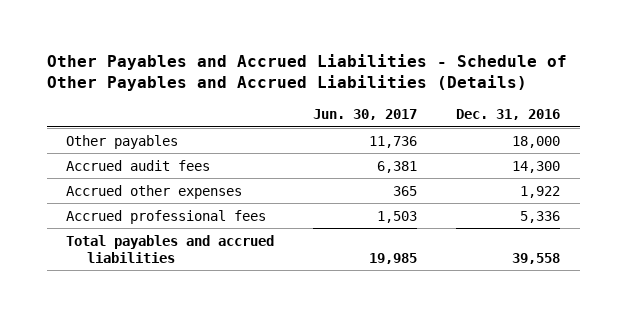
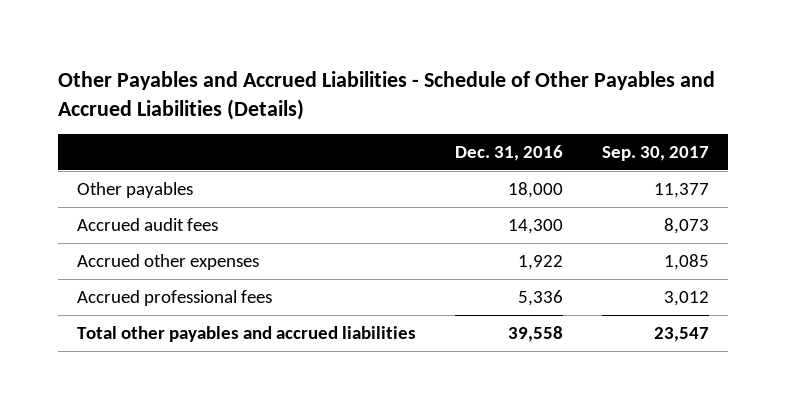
- | Jun. 30, 2017 | Dec. 31, 2016
+ | Dec. 31, 2016 | Sep. 30, 2017
- Total payables and accrued liabilities | 19,985 | 39,558
+ Total other payables and accrued liabilities | 39,558 | 23,547

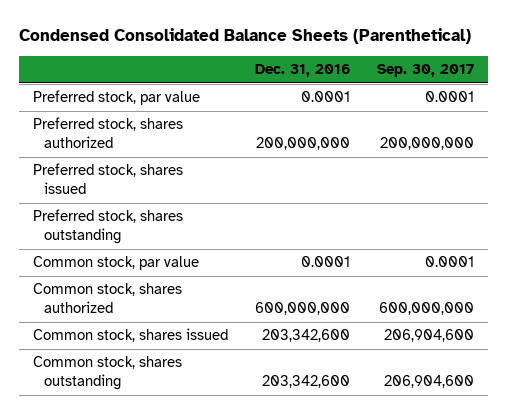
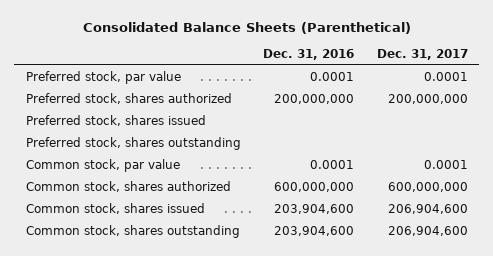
- Condensed Consolidated Balance Sheets (Parenthetical)
+ Consolidated Balance Sheets (Parenthetical)
- | Dec. 31, 2016 | Sep. 30, 2017
+ | Dec. 31, 2016 | Dec. 31, 2017
- Common stock, shares issued | 203,342,600 | 206,904,600
- Common stock, shares outstanding | 203,342,600 | 206,904,600
+ Common stock, shares issued | 203,904,600 | 206,904,600
+ Common stock, shares outstanding | 203,904,600 | 206,904,600

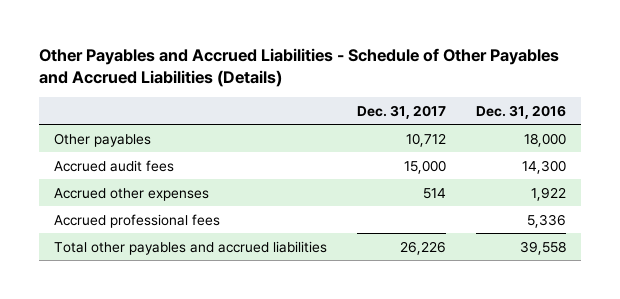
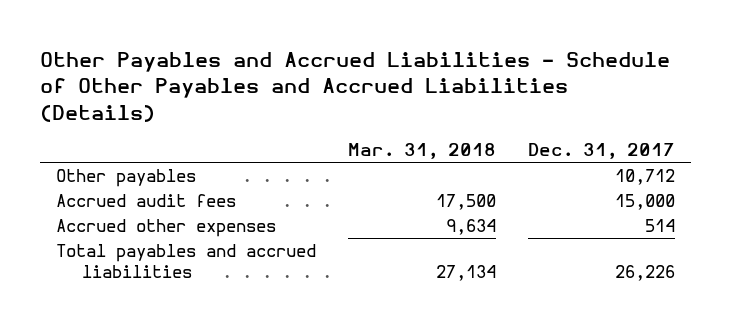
- | Dec. 31, 2017 | Dec. 31, 2016
+ | Mar. 31, 2018 | Dec. 31, 2017
- Accrued professional fees | | 5,336
- Total other payables and accrued liabilities | 26,226 | 39,558
+ Total payables and accrued liabilities | 27,134 | 26,226

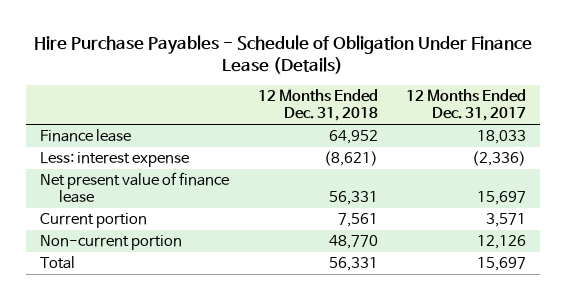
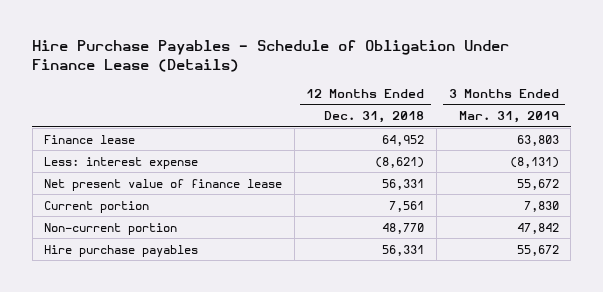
- | 12 Months Ended Dec. 31, 2018 | 12 Months Ended Dec. 31, 2017
+ | 12 Months Ended Dec. 31, 2018 | 3 Months Ended Mar. 31, 2019
- Total | 56,331 | 15,697
+ Hire purchase payables | 56,331 | 55,672

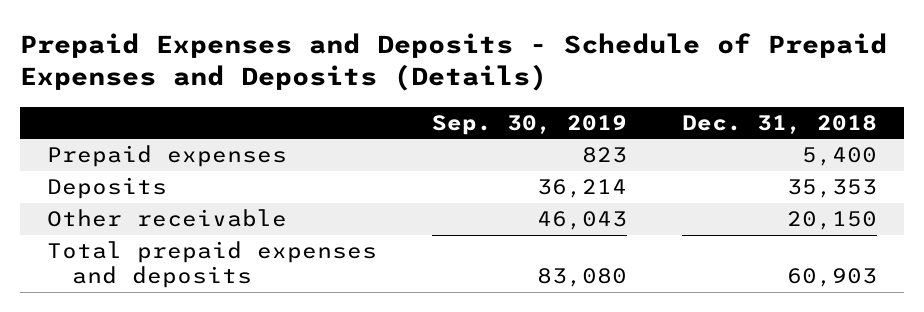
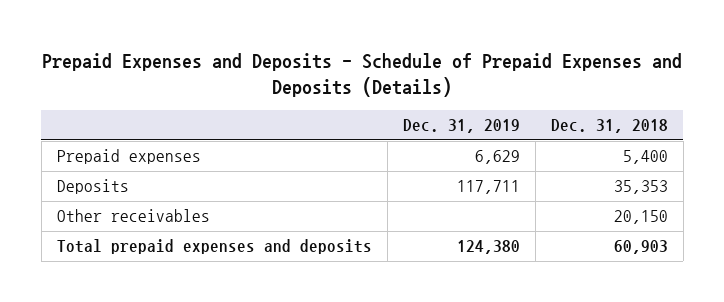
- | Sep. 30, 2019 | Dec. 31, 2018
+ | Dec. 31, 2019 | Dec. 31, 2018
- Other receivable | 46,043 | 20,150
+ Other receivables | | 20,150

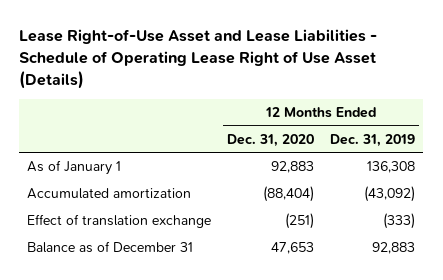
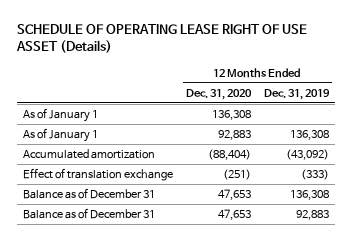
- Lease Right-of-Use Asset and Lease Liabilities - Schedule of Operating Lease Right of Use Asset (Details)
+ SCHEDULE OF OPERATING LEASE RIGHT OF USE ASSET (Details)
+ As of January 1 | 136,308 |
+ Balance as of December 31 | 47,653 | 136,308

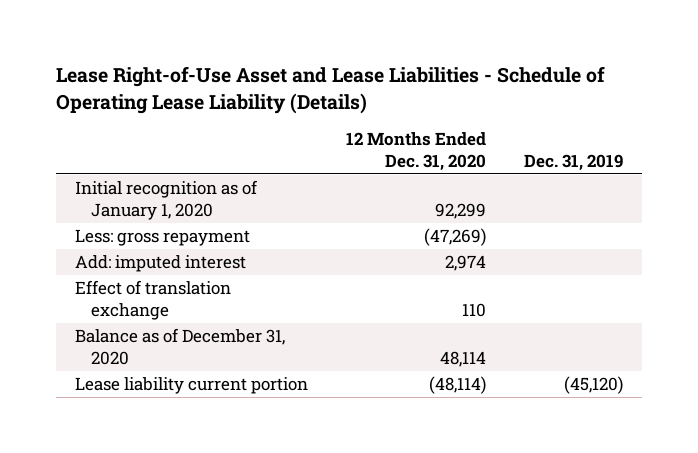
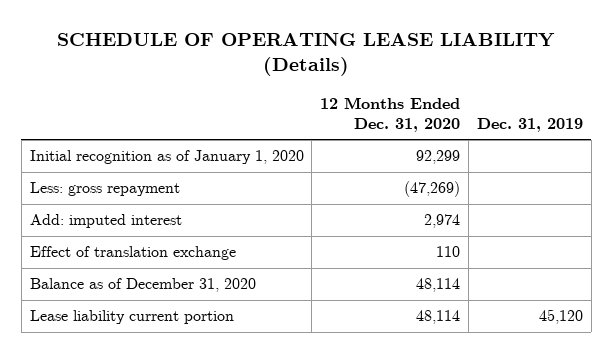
- Lease Right-of-Use Asset and Lease Liabilities - Schedule of Operating Lease Liability (Details)
+ SCHEDULE OF OPERATING LEASE LIABILITY (Details)
- Lease liability current portion | (48,114) | (45,120)
+ Lease liability current portion | 48,114 | 45,120

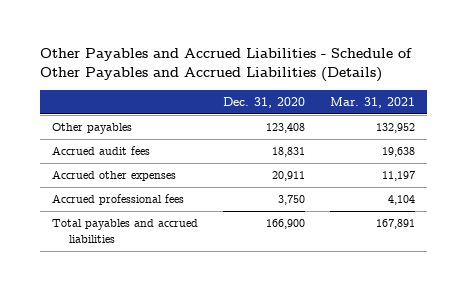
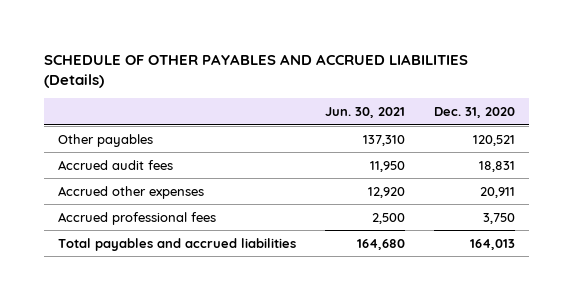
- Other Payables and Accrued Liabilities - Schedule of Other Payables and Accrued Liabilities (Details)
+ SCHEDULE OF OTHER PAYABLES AND ACCRUED LIABILITIES (Details)
- | Dec. 31, 2020 | Mar. 31, 2021
+ | Jun. 30, 2021 | Dec. 31, 2020
- Other payables | 123,408 | 132,952
+ Other payables | 137,310 | 120,521
- Total payables and accrued liabilities | 166,900 | 167,891
+ Total payables and accrued liabilities | 164,680 | 164,013

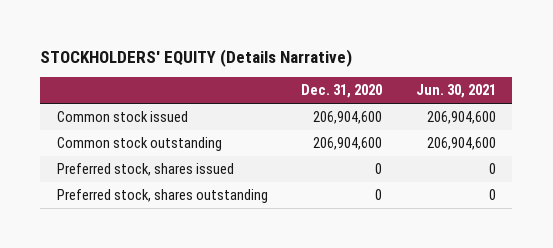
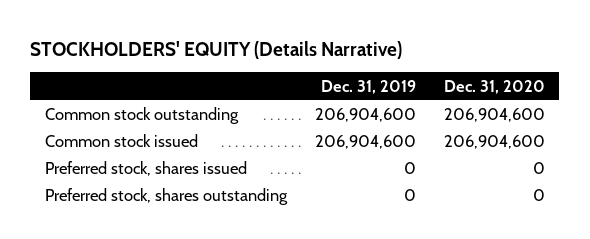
- | Dec. 31, 2020 | Jun. 30, 2021
+ | Dec. 31, 2019 | Dec. 31, 2020
moved down: Common stock issued | 206,904,600 | 206,904,600

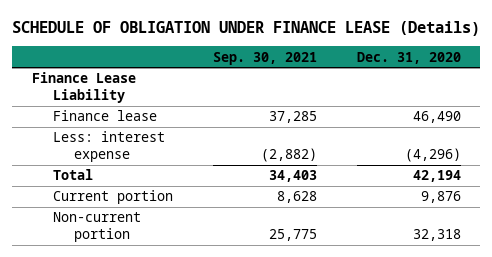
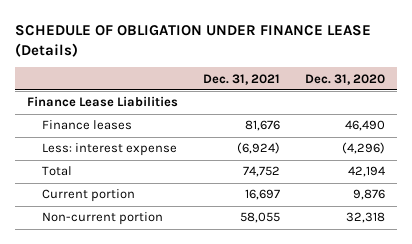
- | Sep. 30, 2021 | Dec. 31, 2020
+ | Dec. 31, 2021 | Dec. 31, 2020
- Finance Lease Liability
- Finance lease | 37,285 | 46,490
+ Finance Lease Liabilities
+ Finance leases | 81,676 | 46,490

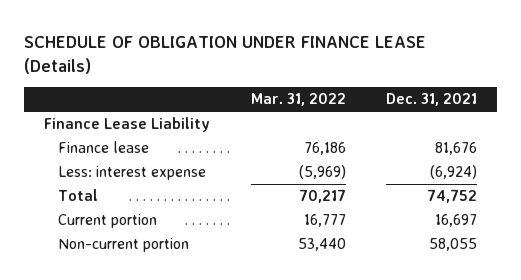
- | Dec. 31, 2021 | Dec. 31, 2020
+ | Mar. 31, 2022 | Dec. 31, 2021
- Finance Lease Liabilities
- Finance leases | 81,676 | 46,490
+ Finance Lease Liability
+ Finance lease | 76,186 | 81,676

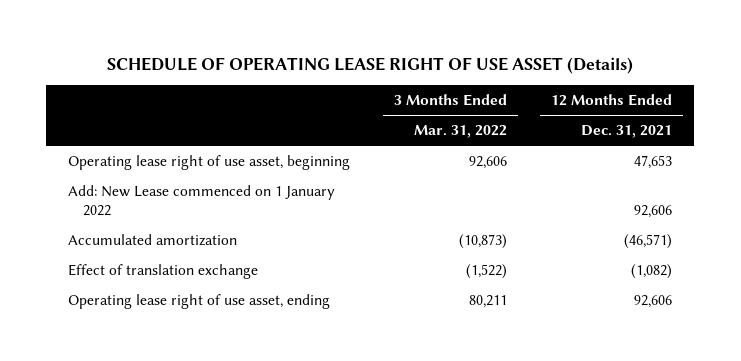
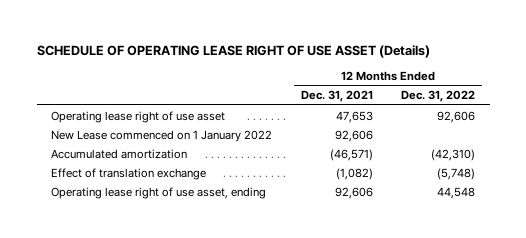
- | 3 Months Ended Mar. 31, 2022 | 12 Months Ended Dec. 31, 2021
+ | 12 Months Ended Dec. 31, 2021 | 12 Months Ended Dec. 31, 2022
- Operating lease right of use asset, beginning | 92,606 | 47,653
- Add: New Lease commenced on 1 January 2022 | | 92,606
+ Operating lease right of use asset | 47,653 | 92,606
+ New Lease commenced on 1 January 2022 | 92,606 |

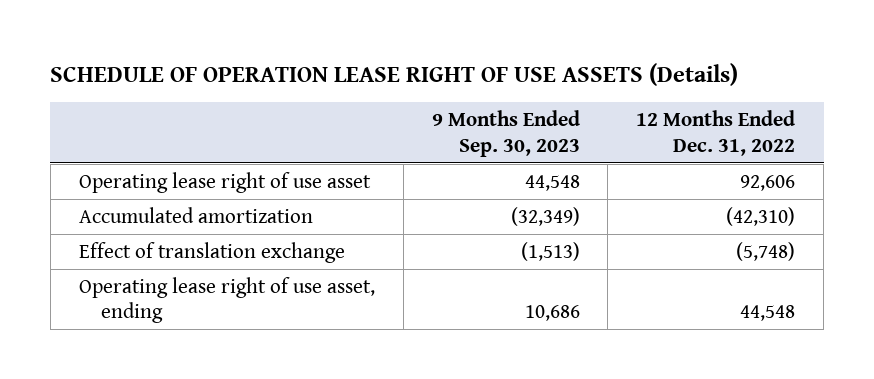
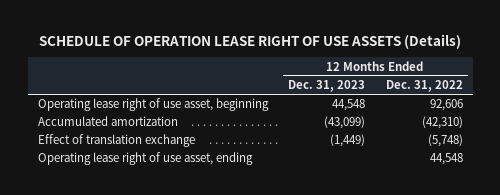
- | 9 Months Ended Sep. 30, 2023 | 12 Months Ended Dec. 31, 2022
+ | 12 Months Ended Dec. 31, 2023 | 12 Months Ended Dec. 31, 2022
- Operating lease right of use asset | 44,548 | 92,606
+ Operating lease right of use asset, beginning | 44,548 | 92,606

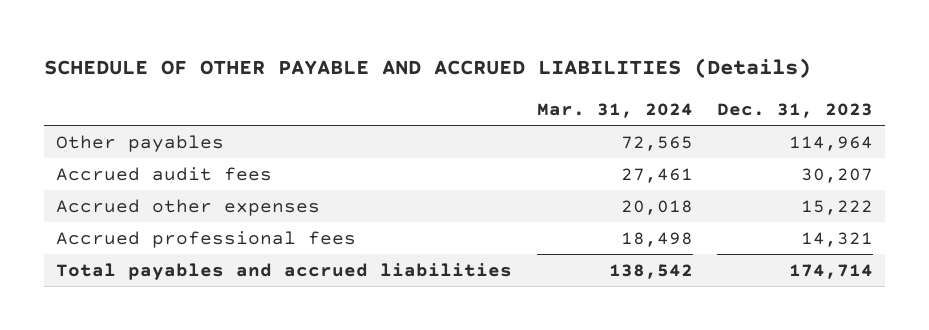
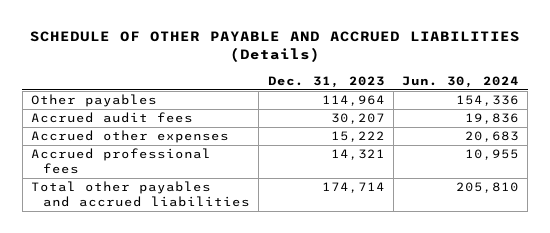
- | Mar. 31, 2024 | Dec. 31, 2023
+ | Dec. 31, 2023 | Jun. 30, 2024
- Total payables and accrued liabilities | 138,542 | 174,714
+ Total other payables and accrued liabilities | 174,714 | 205,810

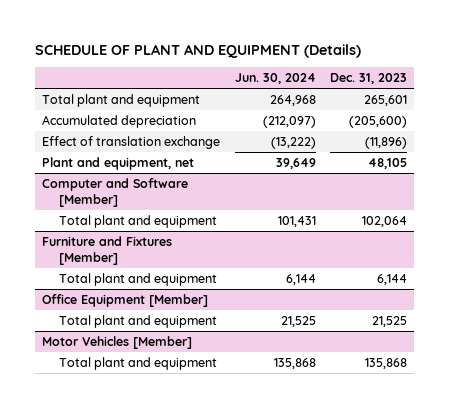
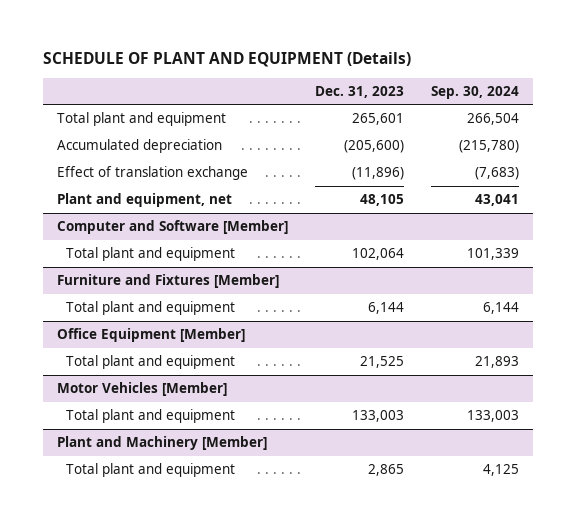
- | Jun. 30, 2024 | Dec. 31, 2023
+ | Dec. 31, 2023 | Sep. 30, 2024
@ Motor Vehicles [Member]
- Total plant and equipment | 135,868 | 135,868
+ Total plant and equipment | 133,003 | 133,003
+ Plant and Machinery [Member]
+ Total plant and equipment | 2,865 | 4,125

